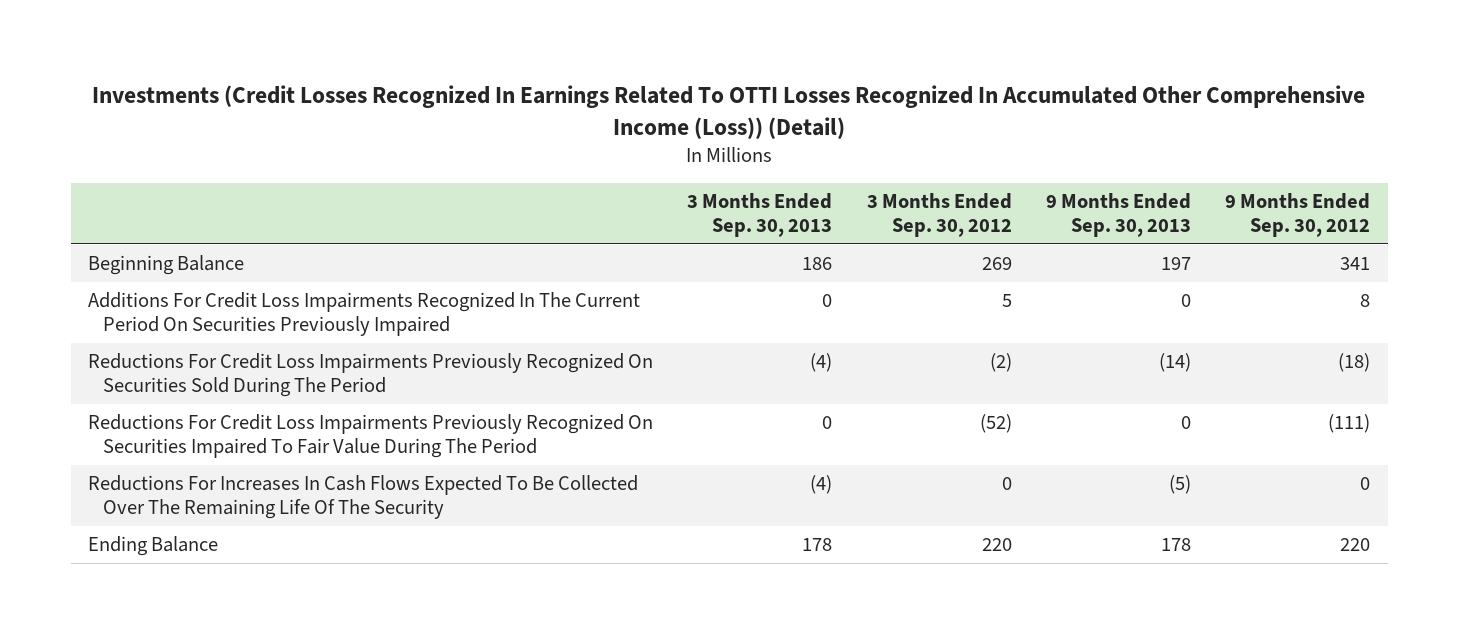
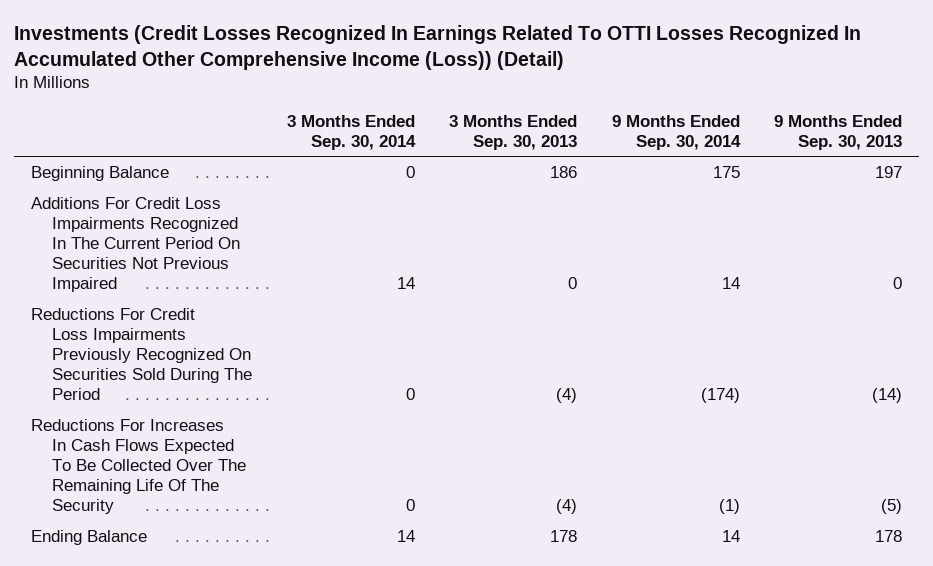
- | 3 Months Ended Sep. 30, 2013 | 3 Months Ended Sep. 30, 2012 | 9 Months Ended Sep. 30, 2013 | 9 Months Ended Sep. 30, 2012
+ | 3 Months Ended Sep. 30, 2014 | 3 Months Ended Sep. 30, 2013 | 9 Months Ended Sep. 30, 2014 | 9 Months Ended Sep. 30, 2013
- Additions For Credit Loss Impairments Recognized In The Current Period On Securities Previously Impaired | 0 | 5 | 0 | 8
+ Additions For Credit Loss Impairments Recognized In The Current Period On Securities Not Previous Impaired | 14 | 0 | 14 | 0
- Reductions For Credit Loss Impairments Previously Recognized On Securities Impaired To Fair Value During The Period | 0 | (52) | 0 | (111)

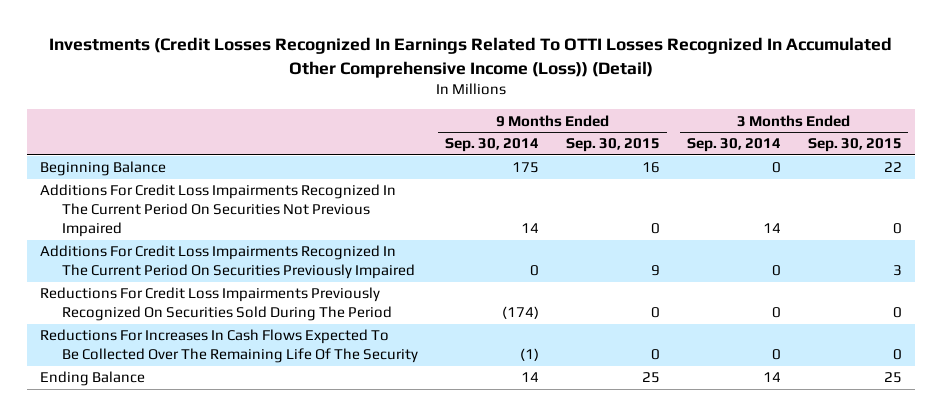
- | 3 Months Ended Sep. 30, 2014 | 3 Months Ended Sep. 30, 2013 | 9 Months Ended Sep. 30, 2014 | 9 Months Ended Sep. 30, 2013
+ | 9 Months Ended Sep. 30, 2014 | 9 Months Ended Sep. 30, 2015 | 3 Months Ended Sep. 30, 2014 | 3 Months Ended Sep. 30, 2015
+ Additions For Credit Loss Impairments Recognized In The Current Period On Securities Previously Impaired | 0 | 9 | 0 | 3

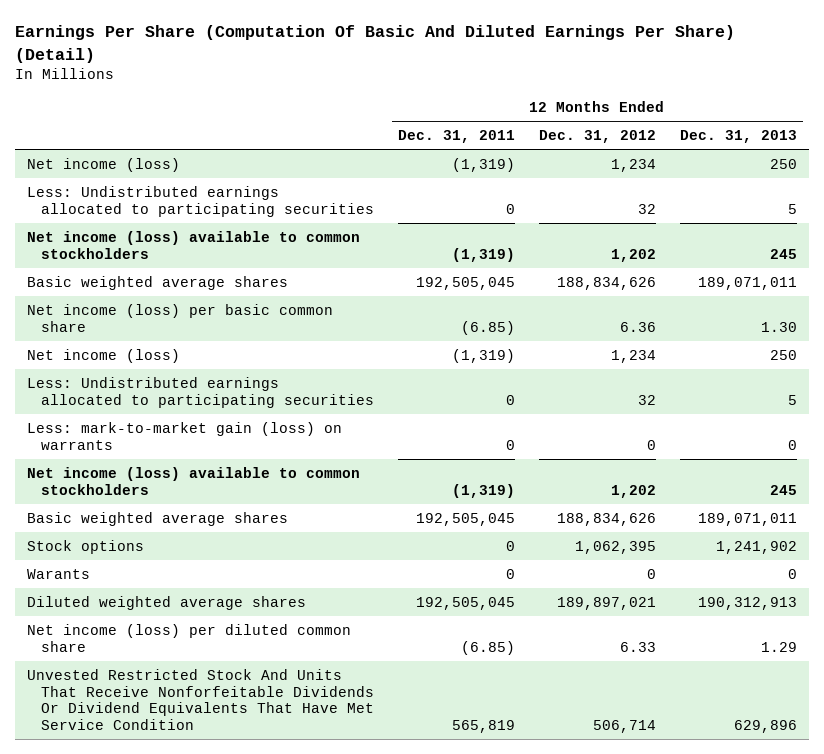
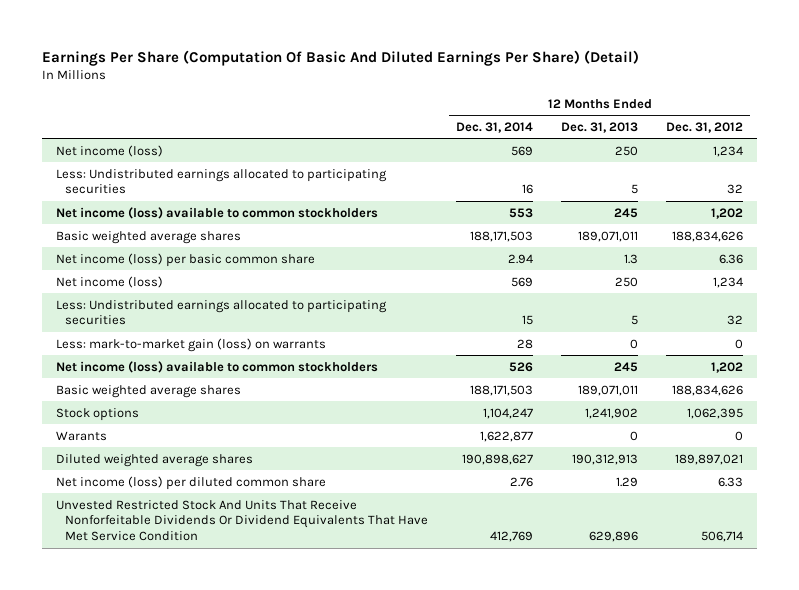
- | 12 Months Ended Dec. 31, 2011 | 12 Months Ended Dec. 31, 2012 | 12 Months Ended Dec. 31, 2013
+ | 12 Months Ended Dec. 31, 2014 | 12 Months Ended Dec. 31, 2013 | 12 Months Ended Dec. 31, 2012
- Net income (loss) per basic common share | (6.85) | 6.36 | 1.30
+ Net income (loss) per basic common share | 2.94 | 1.3 | 6.36

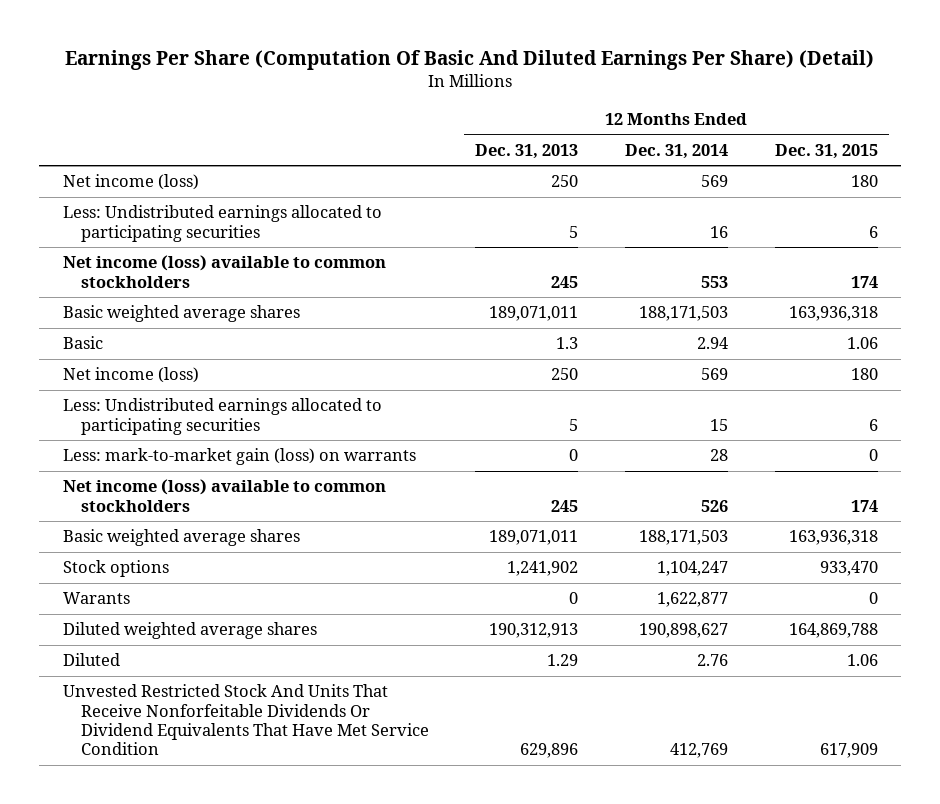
- | 12 Months Ended Dec. 31, 2014 | 12 Months Ended Dec. 31, 2013 | 12 Months Ended Dec. 31, 2012
+ | 12 Months Ended Dec. 31, 2013 | 12 Months Ended Dec. 31, 2014 | 12 Months Ended Dec. 31, 2015
- Net income (loss) per basic common share | 2.94 | 1.3 | 6.36
+ Basic | 1.3 | 2.94 | 1.06
- Net income (loss) per diluted common share | 2.76 | 1.29 | 6.33
+ Diluted | 1.29 | 2.76 | 1.06

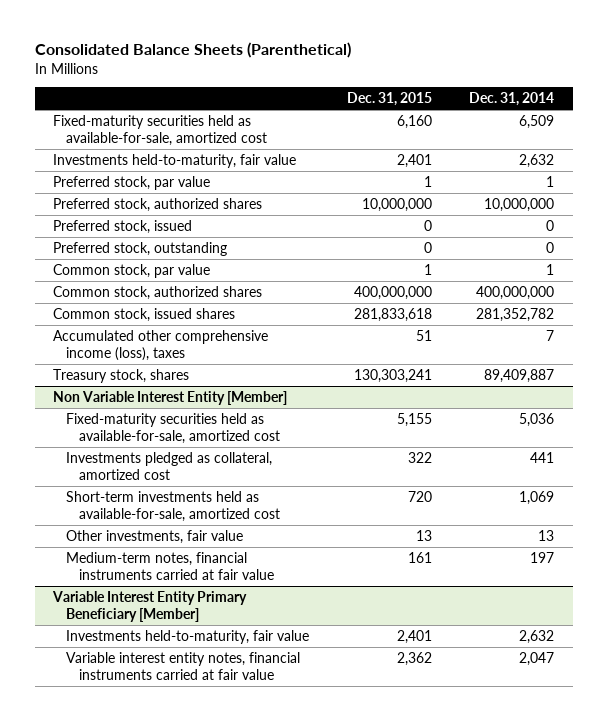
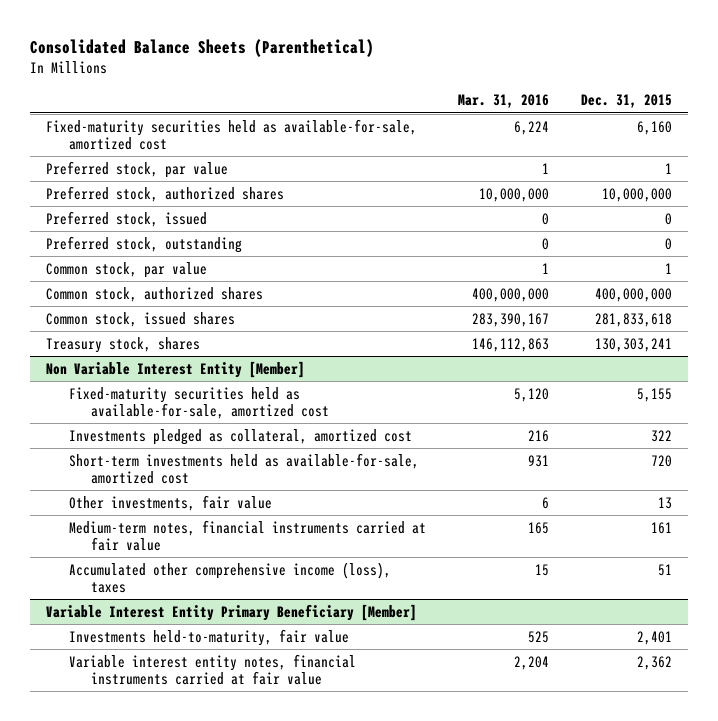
- | Dec. 31, 2015 | Dec. 31, 2014
+ | Mar. 31, 2016 | Dec. 31, 2015
- Investments held-to-maturity, fair value | 2,401 | 2,632
- Accumulated other comprehensive income (loss), taxes | 51 | 7
@ Non Variable Interest Entity [Member]
+ Accumulated other comprehensive income (loss), taxes | 15 | 51

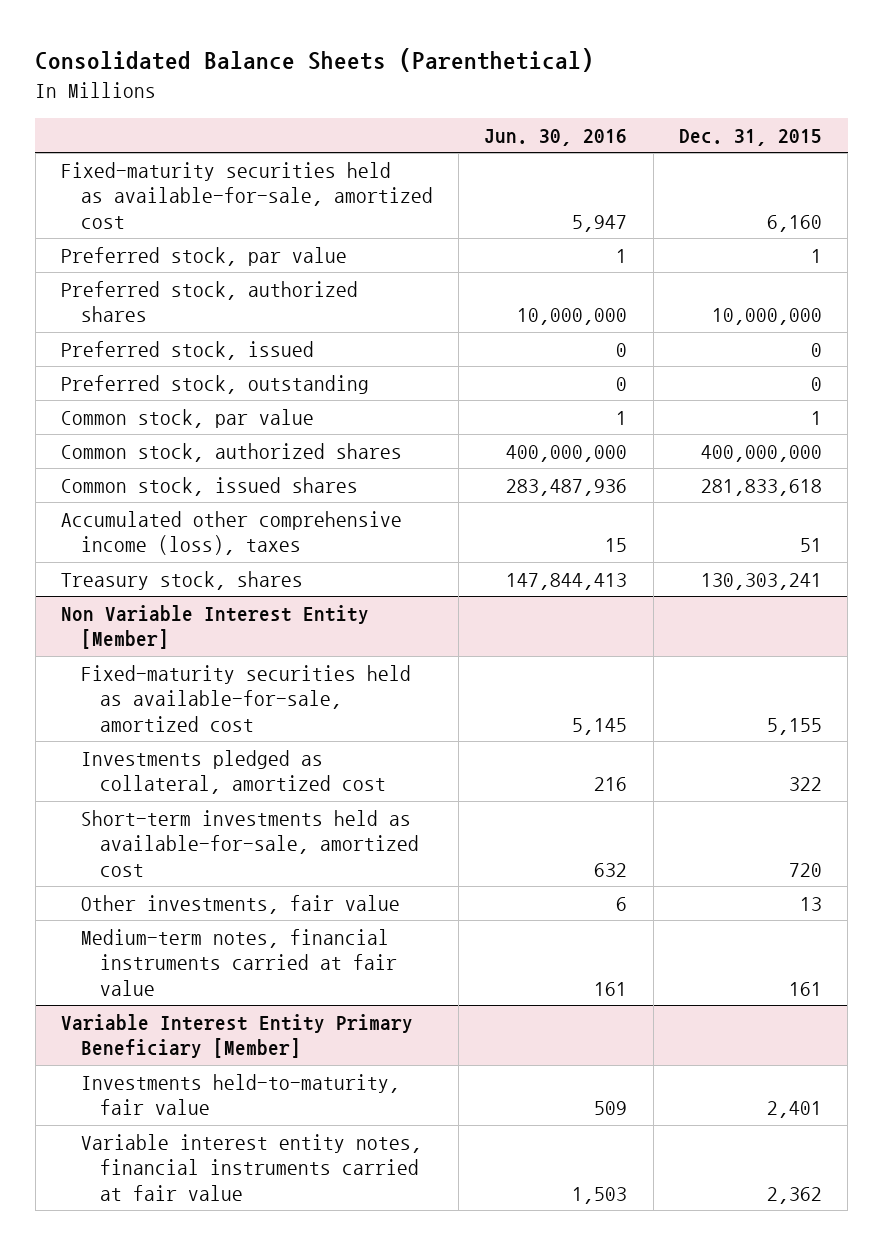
- | Mar. 31, 2016 | Dec. 31, 2015
+ | Jun. 30, 2016 | Dec. 31, 2015
+ Accumulated other comprehensive income (loss), taxes | 15 | 51
@ Non Variable Interest Entity [Member]
- Accumulated other comprehensive income (loss), taxes | 15 | 51

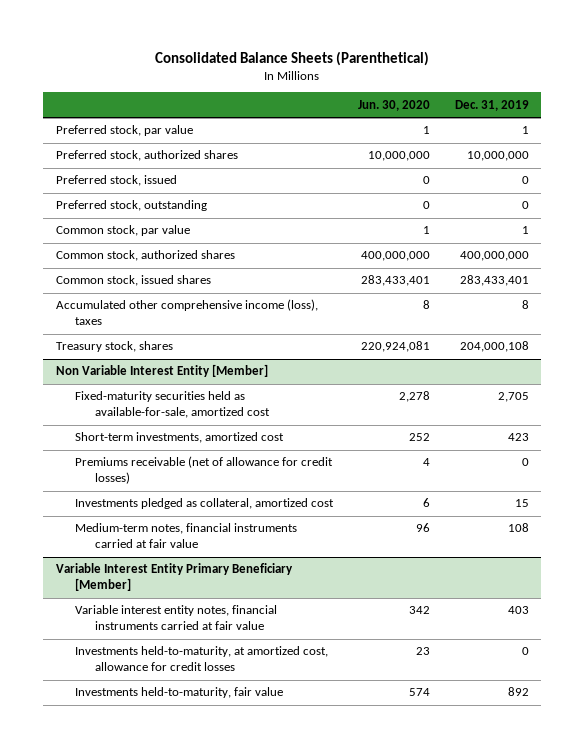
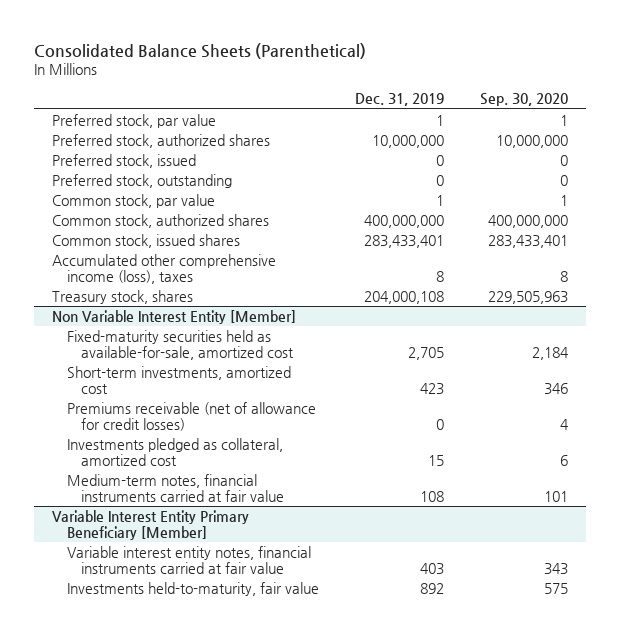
- | Jun. 30, 2020 | Dec. 31, 2019
+ | Dec. 31, 2019 | Sep. 30, 2020
@ Variable Interest Entity Primary Beneficiary [Member]
- Investments held-to-maturity, at amortized cost, allowance for credit losses | 23 | 0

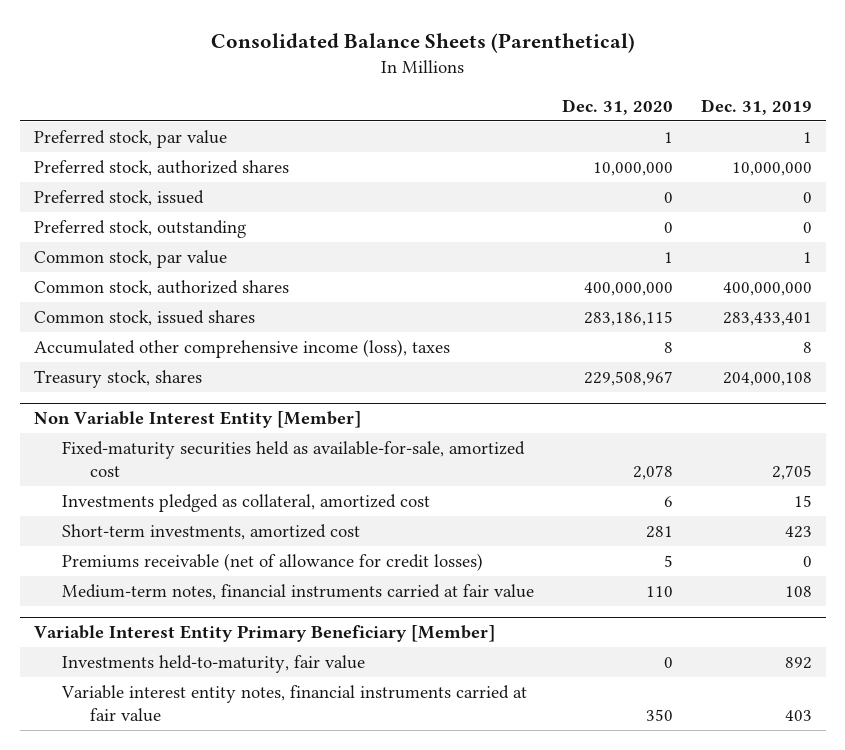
- | Dec. 31, 2019 | Sep. 30, 2020
+ | Dec. 31, 2020 | Dec. 31, 2019
@ Non Variable Interest Entity [Member]
moved up: Investments pledged as collateral, amortized cost | 6 | 15
@ Variable Interest Entity Primary Beneficiary [Member]
moved down: Variable interest entity notes, financial instruments carried at fair value | 350 | 403

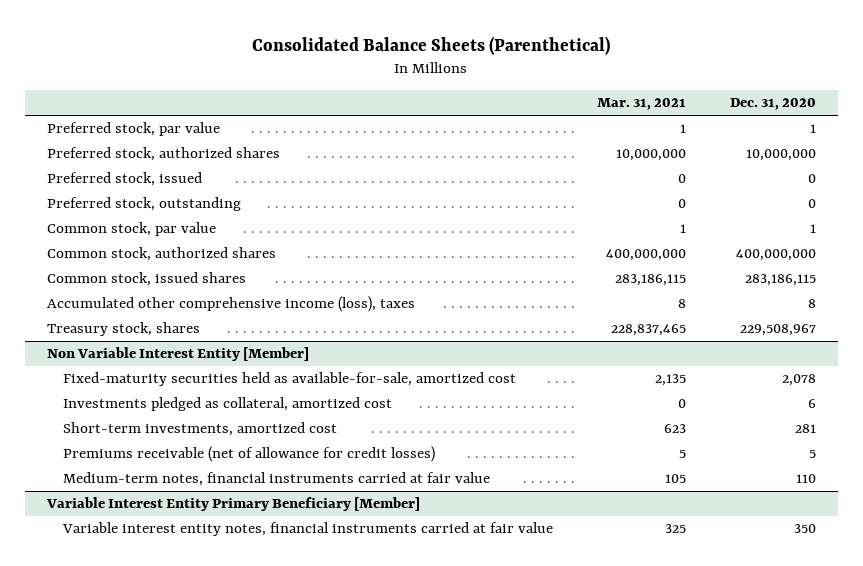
- | Dec. 31, 2020 | Dec. 31, 2019
+ | Mar. 31, 2021 | Dec. 31, 2020
@ Variable Interest Entity Primary Beneficiary [Member]
- Investments held-to-maturity, fair value | 0 | 892

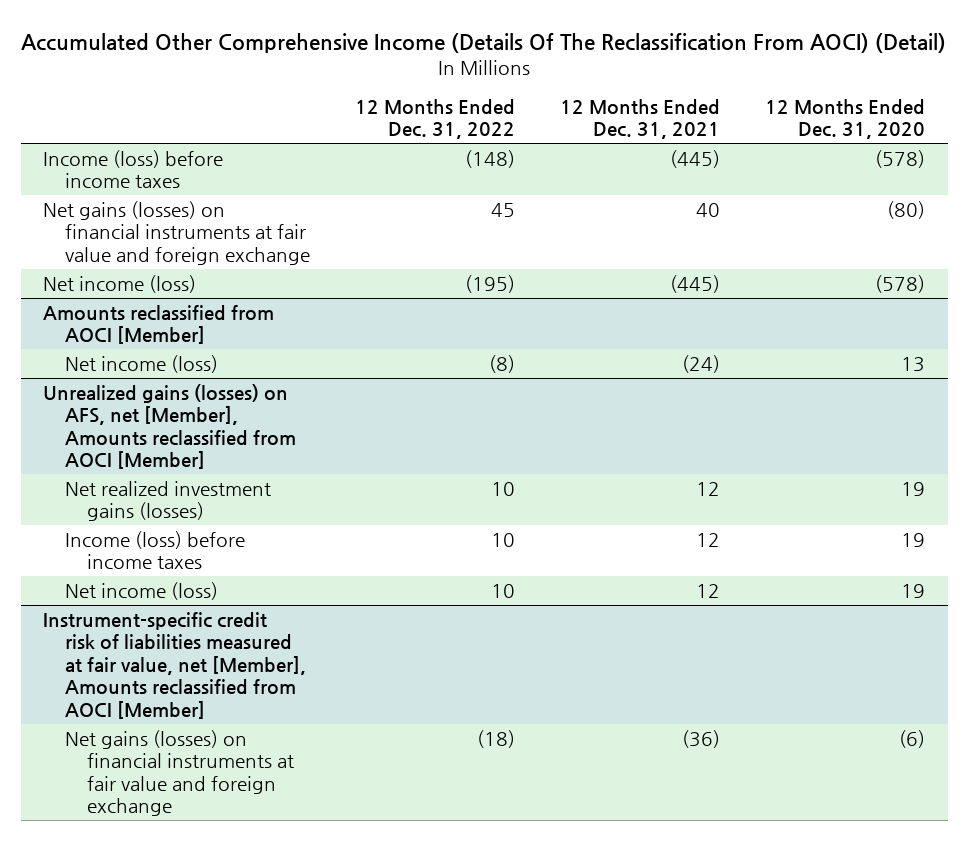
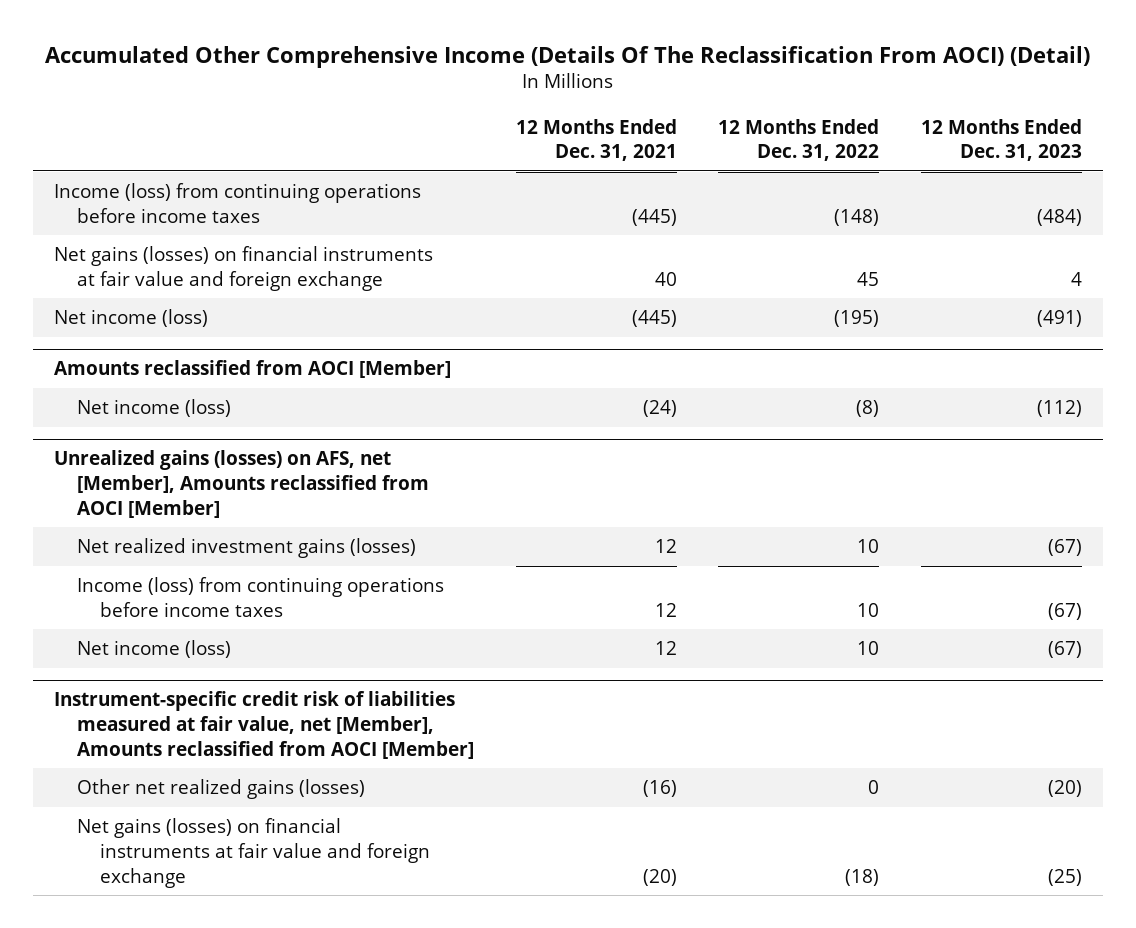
- | 12 Months Ended Dec. 31, 2022 | 12 Months Ended Dec. 31, 2021 | 12 Months Ended Dec. 31, 2020
+ | 12 Months Ended Dec. 31, 2021 | 12 Months Ended Dec. 31, 2022 | 12 Months Ended Dec. 31, 2023
- Income (loss) before income taxes | (148) | (445) | (578)
+ Income (loss) from continuing operations before income taxes | (445) | (148) | (484)
@ Unrealized gains (losses) on AFS, net [Member], Amounts reclassified from AOCI [Member]
- Income (loss) before income taxes | 10 | 12 | 19
+ Income (loss) from continuing operations before income taxes | 12 | 10 | (67)
@ Instrument-specific credit risk of liabilities measured at fair value, net [Member], Amounts reclassified from AOCI [Member]
- Net gains (losses) on financial instruments at fair value and foreign exchange | (18) | (36) | (6)
+ Other net realized gains (losses) | (16) | 0 | (20)
+ Net gains (losses) on financial instruments at fair value and foreign exchange | (20) | (18) | (25)

